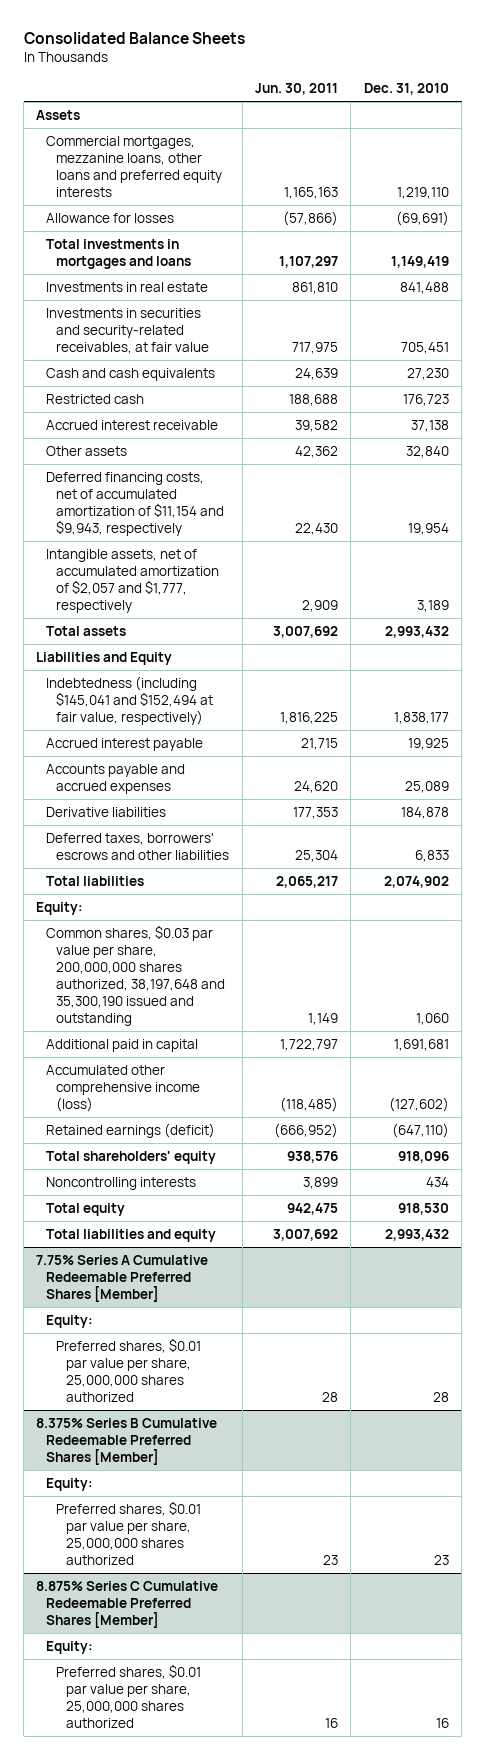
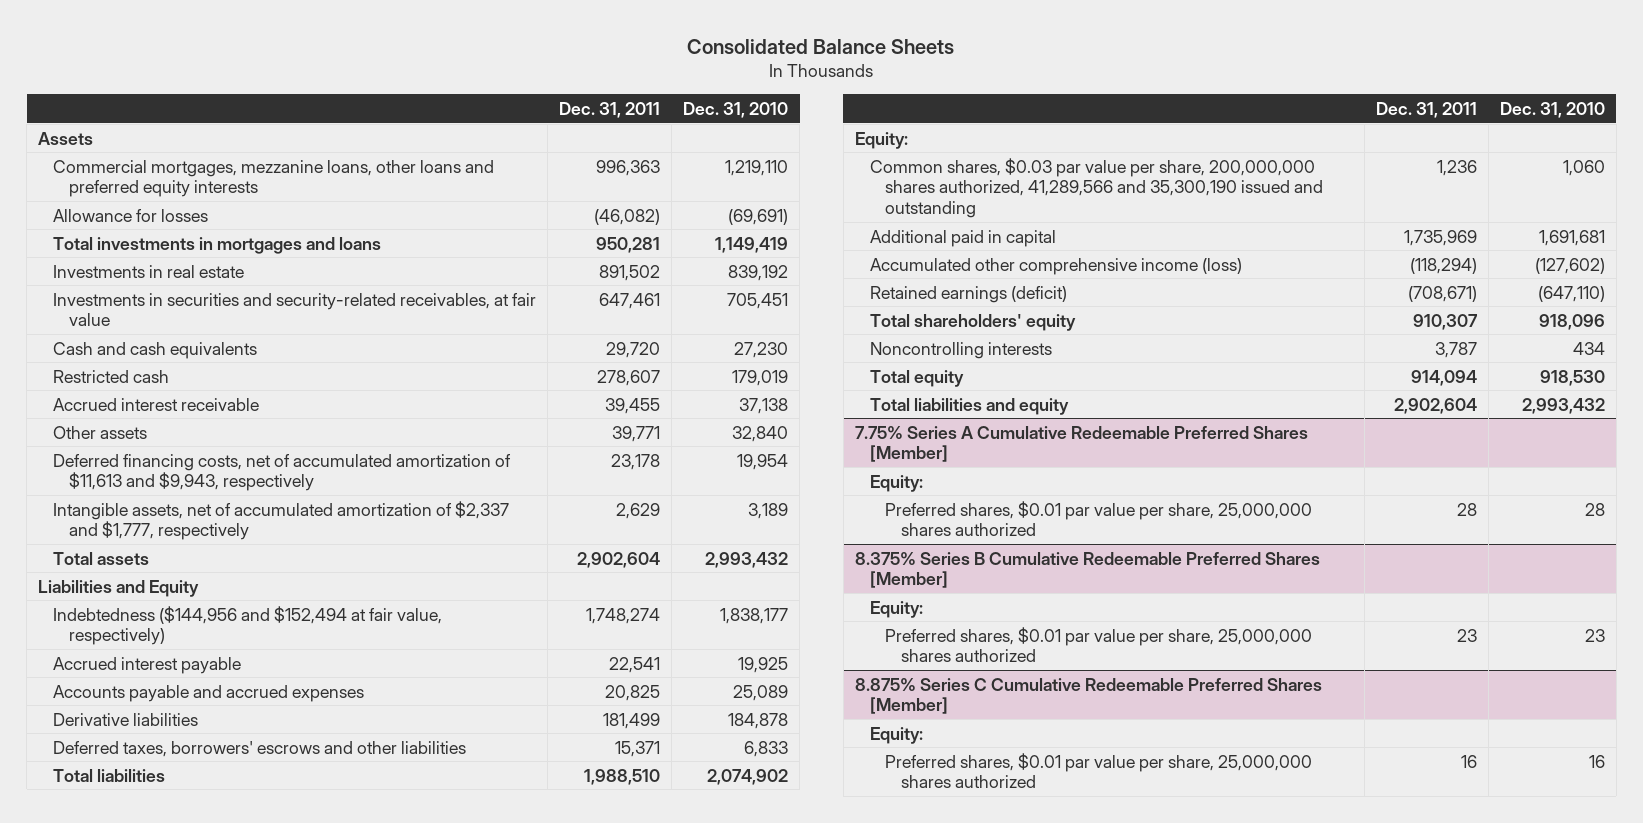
- | Jun. 30, 2011 | Dec. 31, 2010
+ | Dec. 31, 2011 | Dec. 31, 2010
- Investments in real estate | 861,810 | 841,488
+ Investments in real estate | 891,502 | 839,192
- Restricted cash | 188,688 | 176,723
+ Restricted cash | 278,607 | 179,019
- Deferred financing costs, net of accumulated amortization of $11,154 and $9,943, respectively | 22,430 | 19,954
- Intangible assets, net of accumulated amortization of $2,057 and $1,777, respectively | 2,909 | 3,189
+ Deferred financing costs, net of accumulated amortization of $11,613 and $9,943, respectively | 23,178 | 19,954
+ Intangible assets, net of accumulated amortization of $2,337 and $1,777, respectively | 2,629 | 3,189
- Indebtedness (including $145,041 and $152,494 at fair value, respectively) | 1,816,225 | 1,838,177
+ Indebtedness ($144,956 and $152,494 at fair value, respectively) | 1,748,274 | 1,838,177
- Common shares, $0.03 par value per share, 200,000,000 shares authorized, 38,197,648 and 35,300,190 issued and outstanding | 1,149 | 1,060
+ Common shares, $0.03 par value per share, 200,000,000 shares authorized, 41,289,566 and 35,300,190 issued and outstanding | 1,236 | 1,060

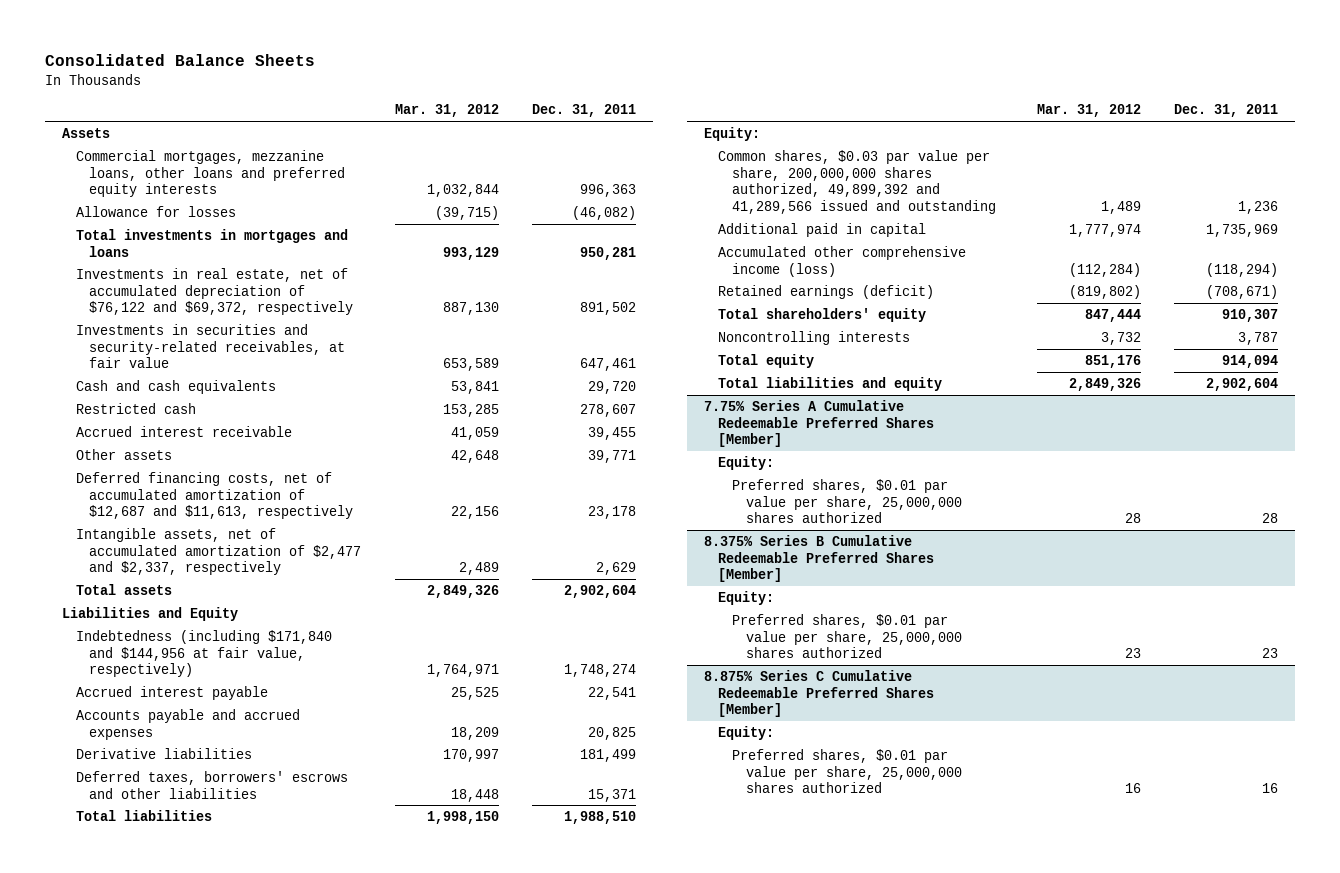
- | Dec. 31, 2011 | Dec. 31, 2010
+ | Mar. 31, 2012 | Dec. 31, 2011
- Investments in real estate | 891,502 | 839,192
+ Investments in real estate, net of accumulated depreciation of $76,122 and $69,372, respectively | 887,130 | 891,502
- Deferred financing costs, net of accumulated amortization of $11,613 and $9,943, respectively | 23,178 | 19,954
- Intangible assets, net of accumulated amortization of $2,337 and $1,777, respectively | 2,629 | 3,189
+ Deferred financing costs, net of accumulated amortization of $12,687 and $11,613, respectively | 22,156 | 23,178
+ Intangible assets, net of accumulated amortization of $2,477 and $2,337, respectively | 2,489 | 2,629
- Indebtedness ($144,956 and $152,494 at fair value, respectively) | 1,748,274 | 1,838,177
+ Indebtedness (including $171,840 and $144,956 at fair value, respectively) | 1,764,971 | 1,748,274
- Common shares, $0.03 par value per share, 200,000,000 shares authorized, 41,289,566 and 35,300,190 issued and outstanding | 1,236 | 1,060
+ Common shares, $0.03 par value per share, 200,000,000 shares authorized, 49,899,392 and 41,289,566 issued and outstanding | 1,489 | 1,236

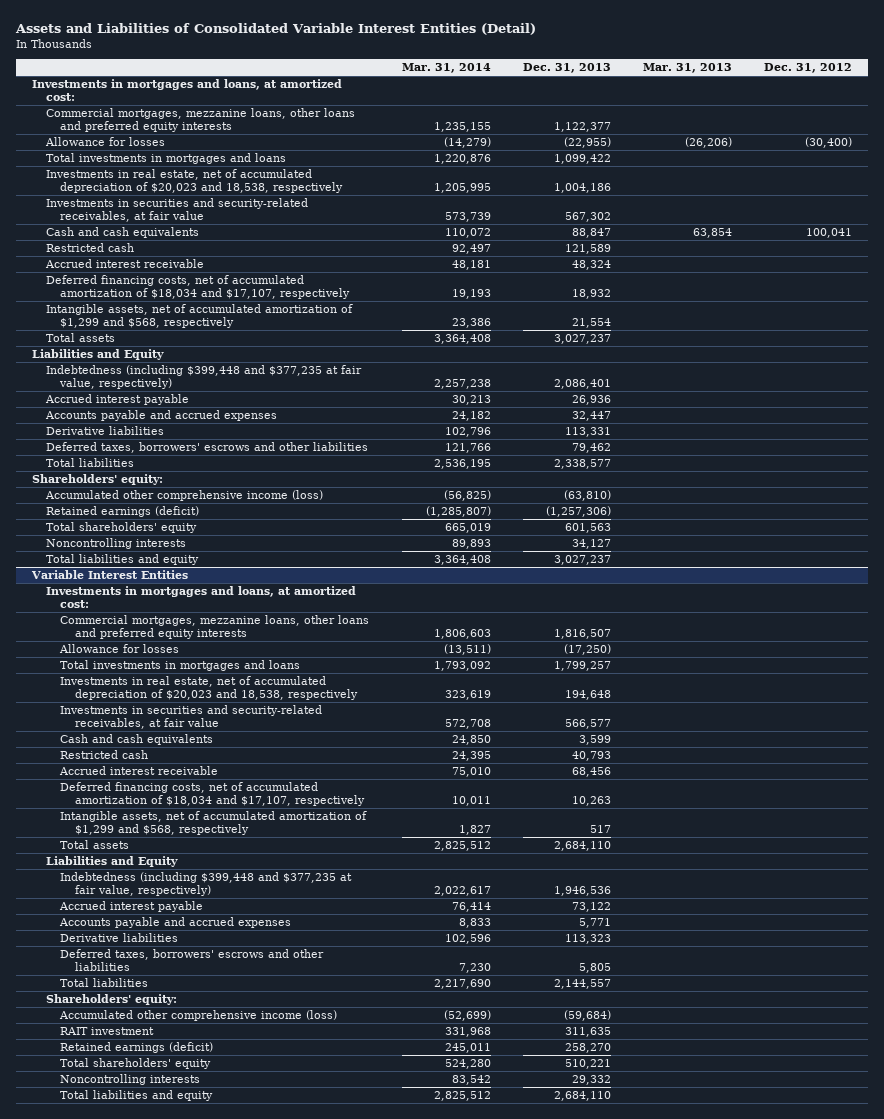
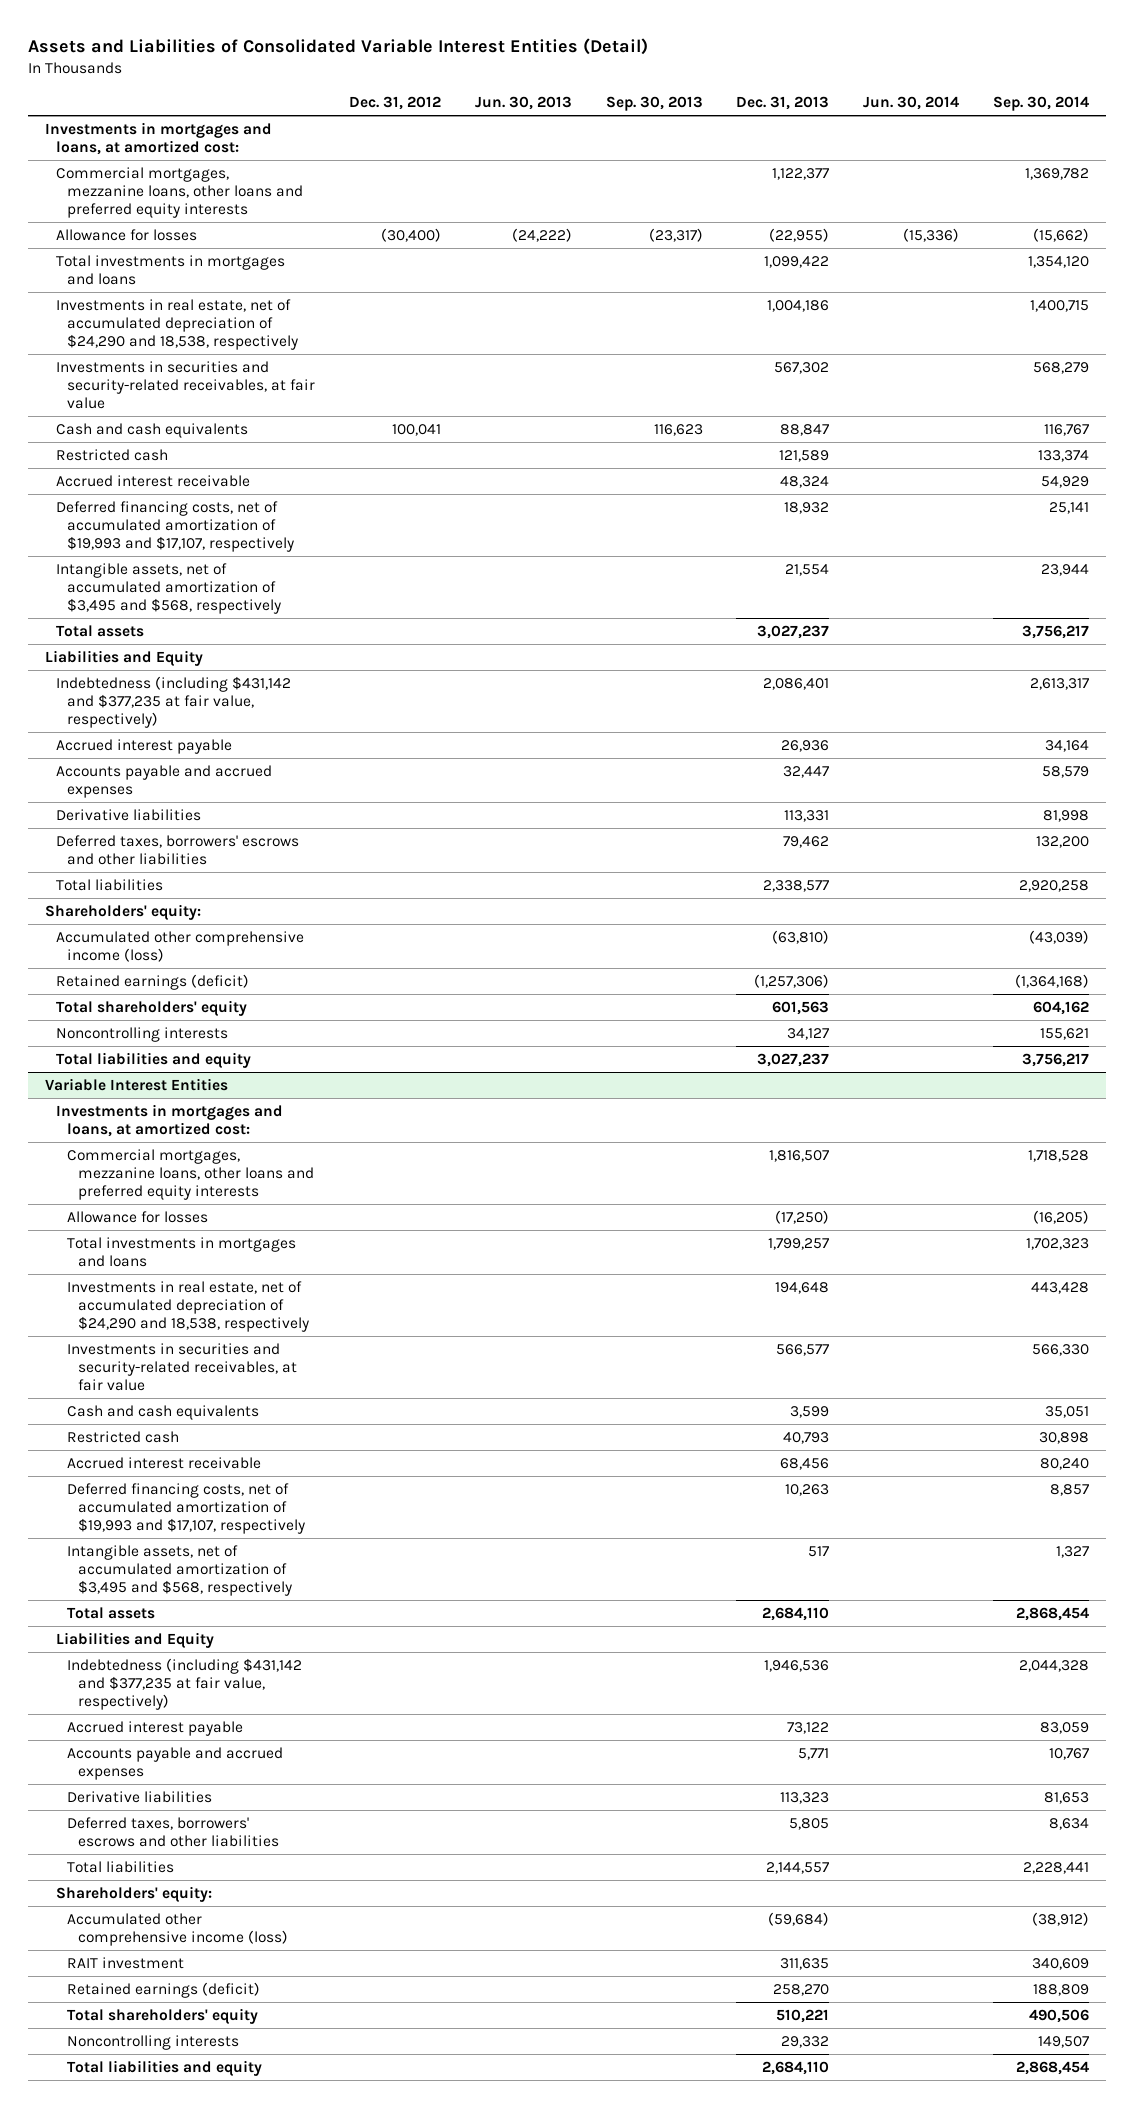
- | Mar. 31, 2014 | Dec. 31, 2013 | Mar. 31, 2013 | Dec. 31, 2012
+ | Dec. 31, 2012 | Jun. 30, 2013 | Sep. 30, 2013 | Dec. 31, 2013 | Jun. 30, 2014 | Sep. 30, 2014
- Investments in real estate, net of accumulated depreciation of $20,023 and 18,538, respectively | 1,205,995 | 1,004,186 | |
+ Investments in real estate, net of accumulated depreciation of $24,290 and 18,538, respectively | | | | 1,004,186 | | 1,400,715
- Deferred financing costs, net of accumulated amortization of $18,034 and $17,107, respectively | 19,193 | 18,932 | |
- Intangible assets, net of accumulated amortization of $1,299 and $568, respectively | 23,386 | 21,554 | |
+ Deferred financing costs, net of accumulated amortization of $19,993 and $17,107, respectively | | | | 18,932 | | 25,141
+ Intangible assets, net of accumulated amortization of $3,495 and $568, respectively | | | | 21,554 | | 23,944
- Indebtedness (including $399,448 and $377,235 at fair value, respectively) | 2,257,238 | 2,086,401 | |
+ Indebtedness (including $431,142 and $377,235 at fair value, respectively) | | | | 2,086,401 | | 2,613,317
@ Variable Interest Entities
- Investments in real estate, net of accumulated depreciation of $20,023 and 18,538, respectively | 323,619 | 194,648 | |
+ Investments in real estate, net of accumulated depreciation of $24,290 and 18,538, respectively | | | | 194,648 | | 443,428
- Deferred financing costs, net of accumulated amortization of $18,034 and $17,107, respectively | 10,011 | 10,263 | |
- Intangible assets, net of accumulated amortization of $1,299 and $568, respectively | 1,827 | 517 | |
+ Deferred financing costs, net of accumulated amortization of $19,993 and $17,107, respectively | | | | 10,263 | | 8,857
+ Intangible assets, net of accumulated amortization of $3,495 and $568, respectively | | | | 517 | | 1,327
- Indebtedness (including $399,448 and $377,235 at fair value, respectively) | 2,022,617 | 1,946,536 | |
+ Indebtedness (including $431,142 and $377,235 at fair value, respectively) | | | | 1,946,536 | | 2,044,328

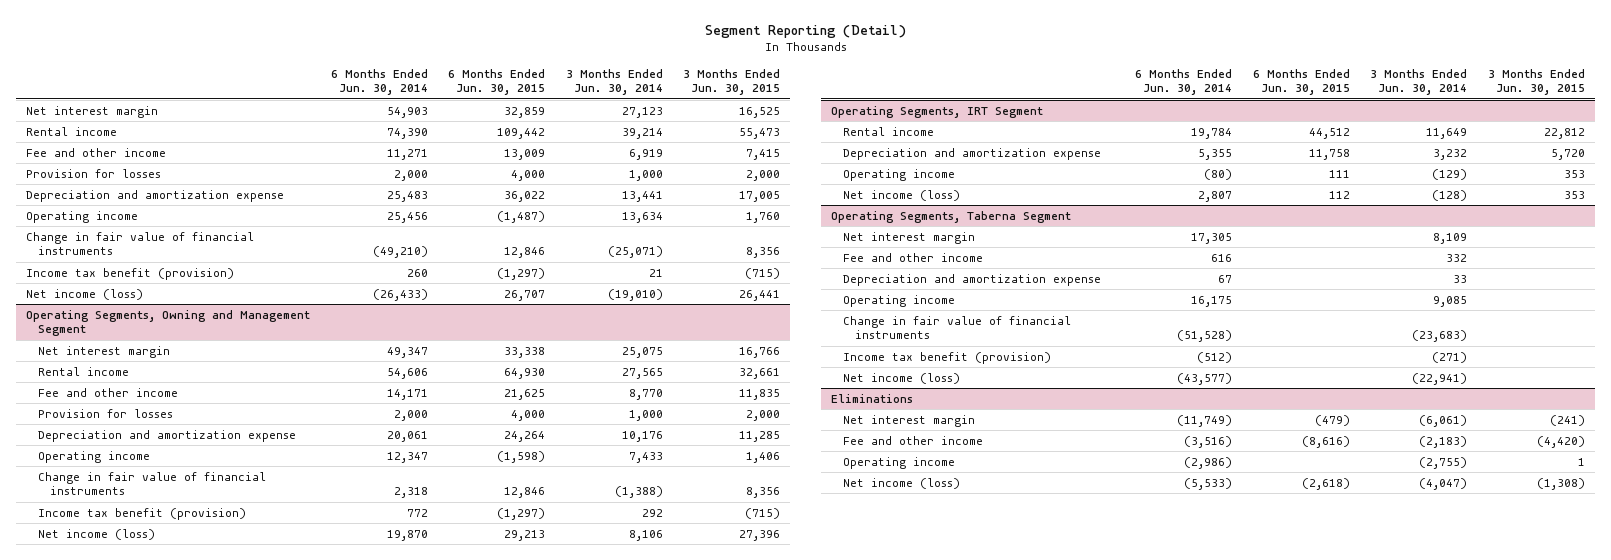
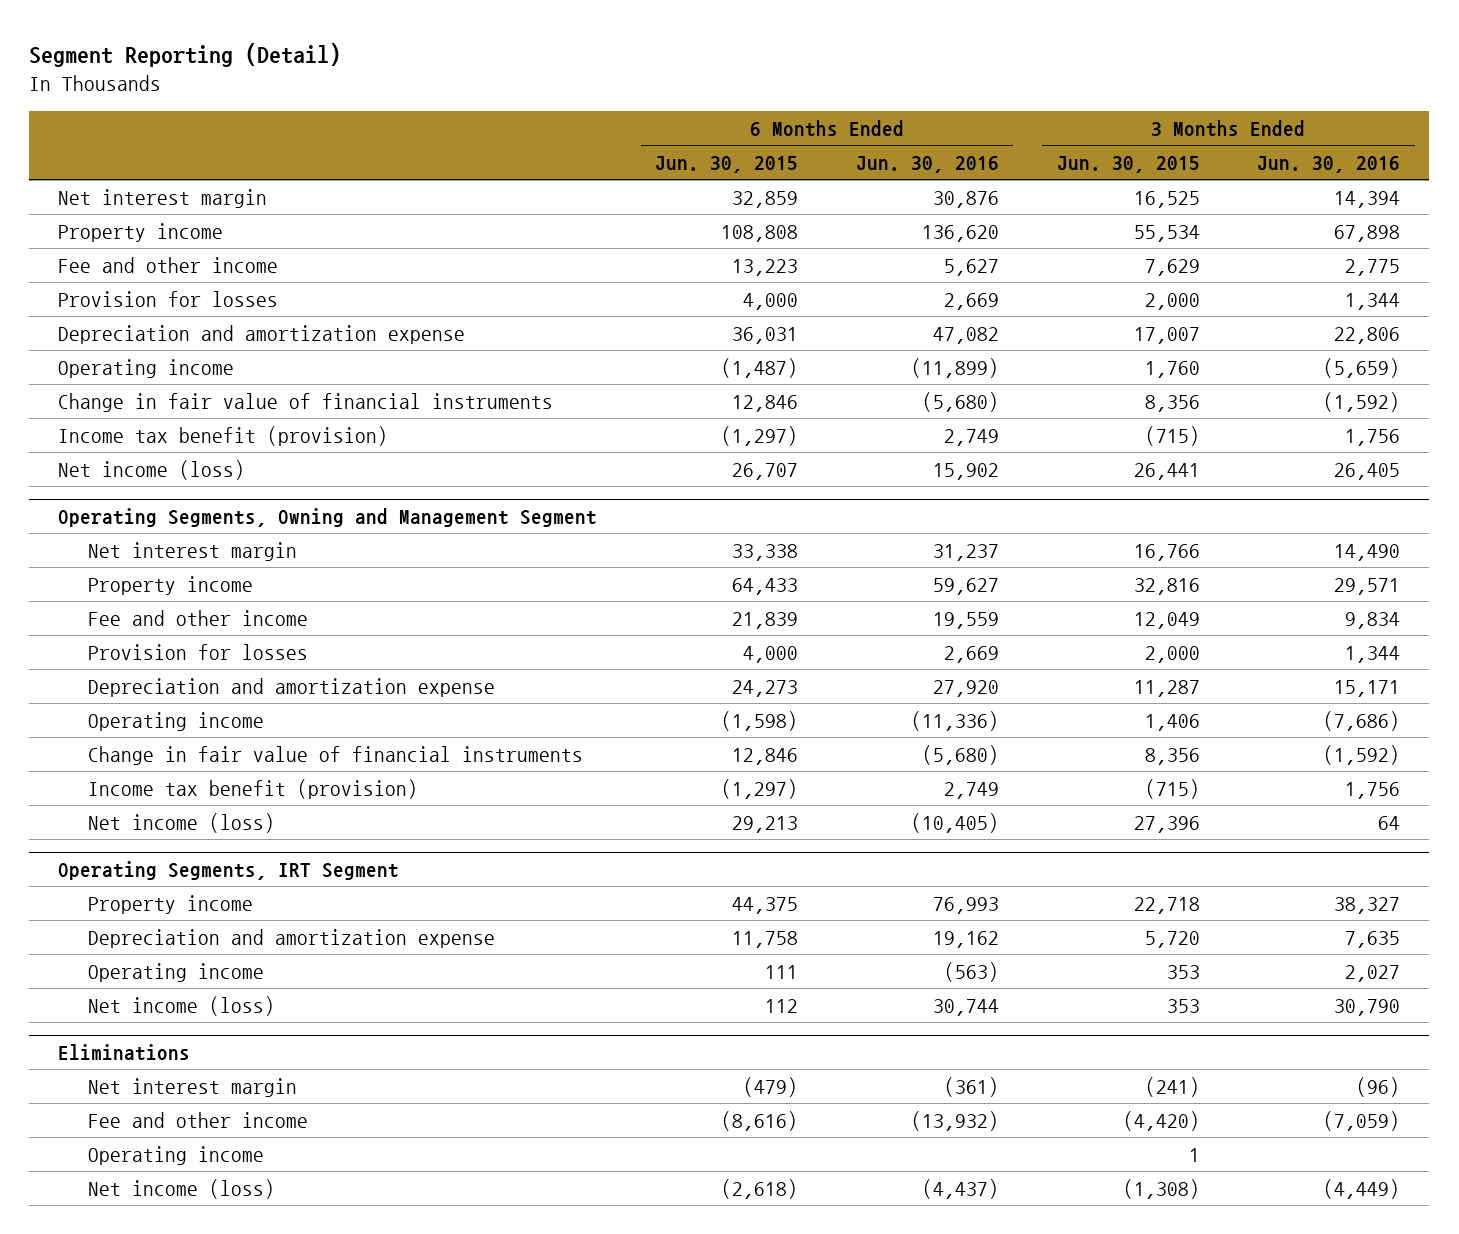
- | 6 Months Ended Jun. 30, 2014 | 6 Months Ended Jun. 30, 2015 | 3 Months Ended Jun. 30, 2014 | 3 Months Ended Jun. 30, 2015
+ | 6 Months Ended Jun. 30, 2015 | 6 Months Ended Jun. 30, 2016 | 3 Months Ended Jun. 30, 2015 | 3 Months Ended Jun. 30, 2016
- Rental income | 74,390 | 109,442 | 39,214 | 55,473
- Fee and other income | 11,271 | 13,009 | 6,919 | 7,415
+ Property income | 108,808 | 136,620 | 55,534 | 67,898
+ Fee and other income | 13,223 | 5,627 | 7,629 | 2,775
- Depreciation and amortization expense | 25,483 | 36,022 | 13,441 | 17,005
+ Depreciation and amortization expense | 36,031 | 47,082 | 17,007 | 22,806
@ Operating Segments, Owning and Management Segment
- Rental income | 54,606 | 64,930 | 27,565 | 32,661
- Fee and other income | 14,171 | 21,625 | 8,770 | 11,835
+ Property income | 64,433 | 59,627 | 32,816 | 29,571
+ Fee and other income | 21,839 | 19,559 | 12,049 | 9,834
- Depreciation and amortization expense | 20,061 | 24,264 | 10,176 | 11,285
+ Depreciation and amortization expense | 24,273 | 27,920 | 11,287 | 15,171
@ Operating Segments, IRT Segment
- Rental income | 19,784 | 44,512 | 11,649 | 22,812
+ Property income | 44,375 | 76,993 | 22,718 | 38,327
- Operating Segments, Taberna Segment
- Net interest margin | 17,305 | | 8,109 |
- Fee and other income | 616 | | 332 |
- Depreciation and amortization expense | 67 | | 33 |
- Operating income | 16,175 | | 9,085 |
- Change in fair value of financial instruments | (51,528) | | (23,683) |
- Income tax benefit (provision) | (512) | | (271) |
- Net income (loss) | (43,577) | | (22,941) |

